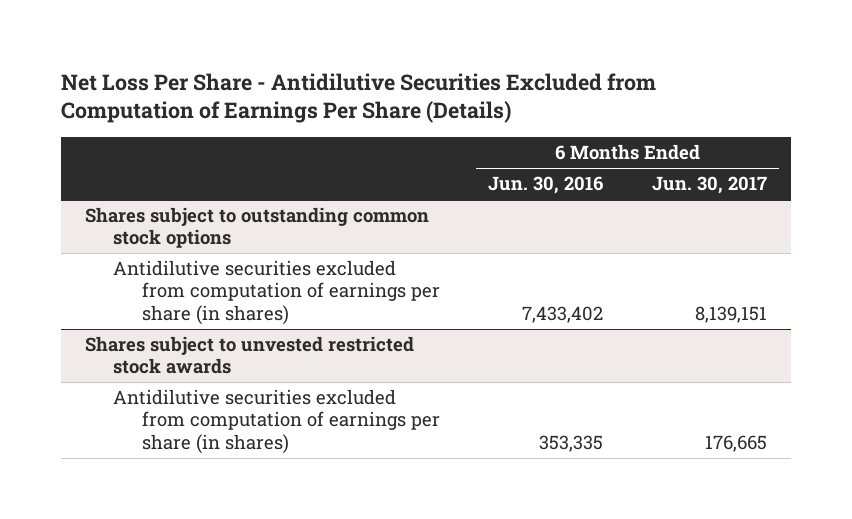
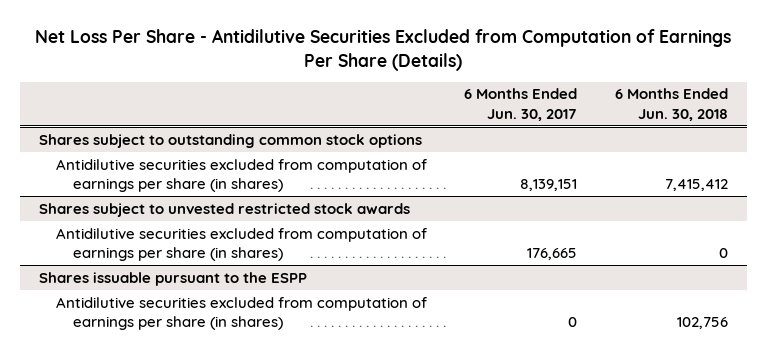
- | 6 Months Ended Jun. 30, 2016 | 6 Months Ended Jun. 30, 2017
+ | 6 Months Ended Jun. 30, 2017 | 6 Months Ended Jun. 30, 2018
+ Shares issuable pursuant to the ESPP
+ Antidilutive securities excluded from computation of earnings per share (in shares) | 0 | 102,756

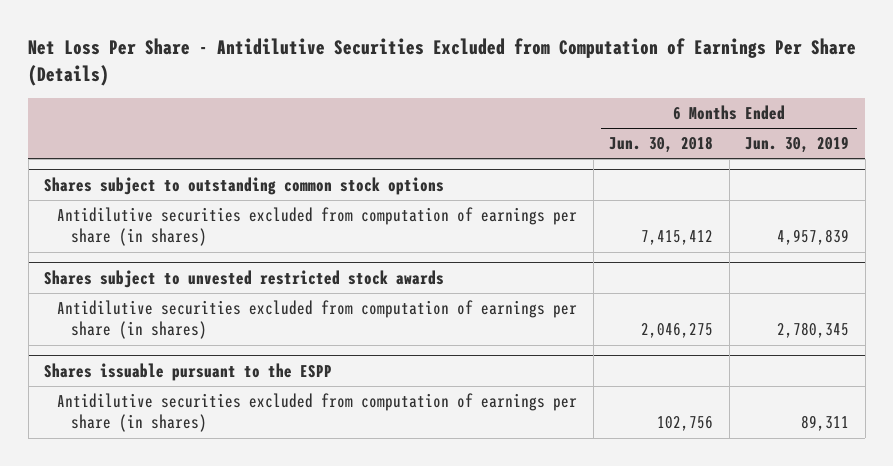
- | 6 Months Ended Jun. 30, 2017 | 6 Months Ended Jun. 30, 2018
+ | 6 Months Ended Jun. 30, 2018 | 6 Months Ended Jun. 30, 2019
@ Shares subject to unvested restricted stock awards
- Antidilutive securities excluded from computation of earnings per share (in shares) | 176,665 | 0
+ Antidilutive securities excluded from computation of earnings per share (in shares) | 2,046,275 | 2,780,345

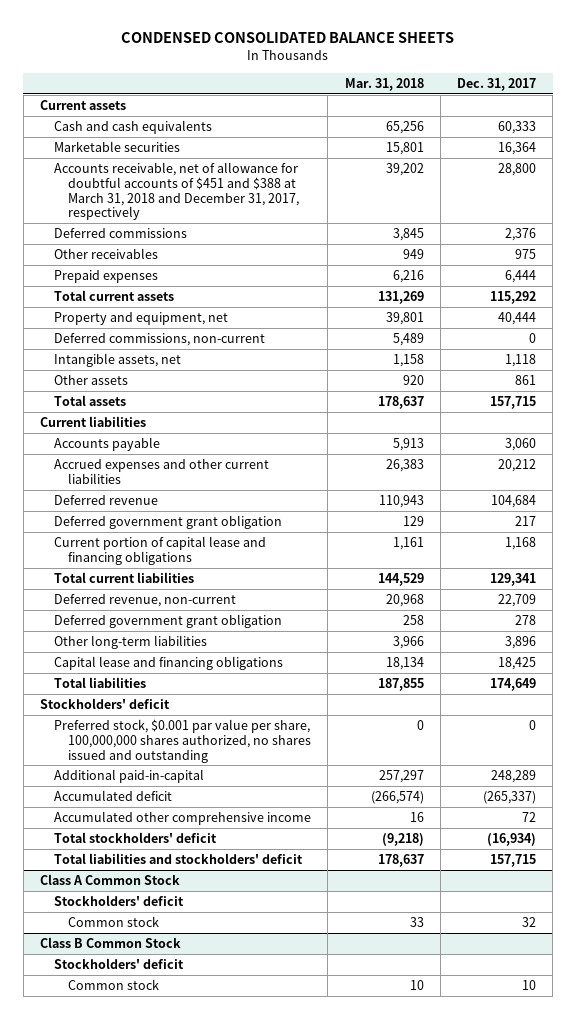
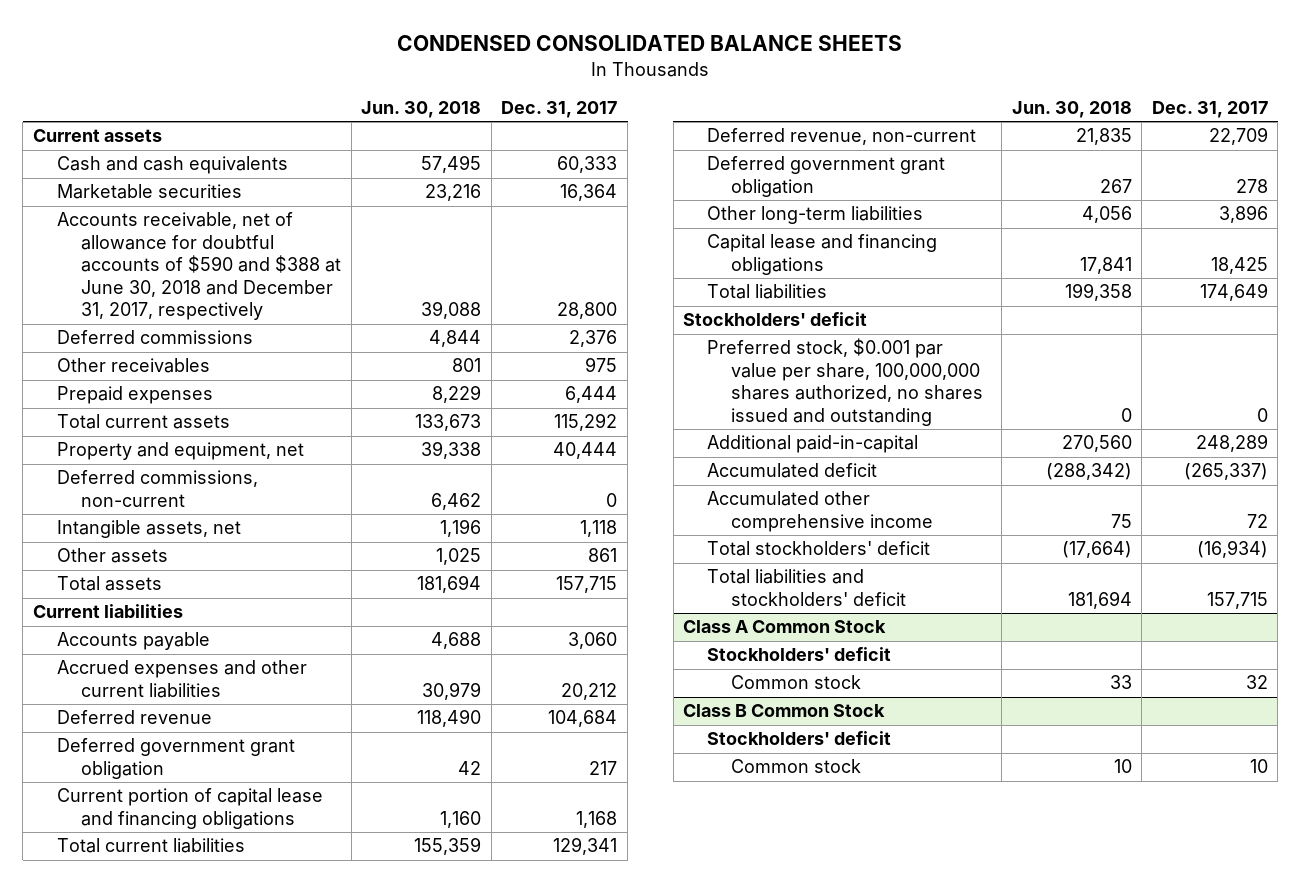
- | Mar. 31, 2018 | Dec. 31, 2017
+ | Jun. 30, 2018 | Dec. 31, 2017
- Accounts receivable, net of allowance for doubtful accounts of $451 and $388 at March 31, 2018 and December 31, 2017, respectively | 39,202 | 28,800
+ Accounts receivable, net of allowance for doubtful accounts of $590 and $388 at June 30, 2018 and December 31, 2017, respectively | 39,088 | 28,800

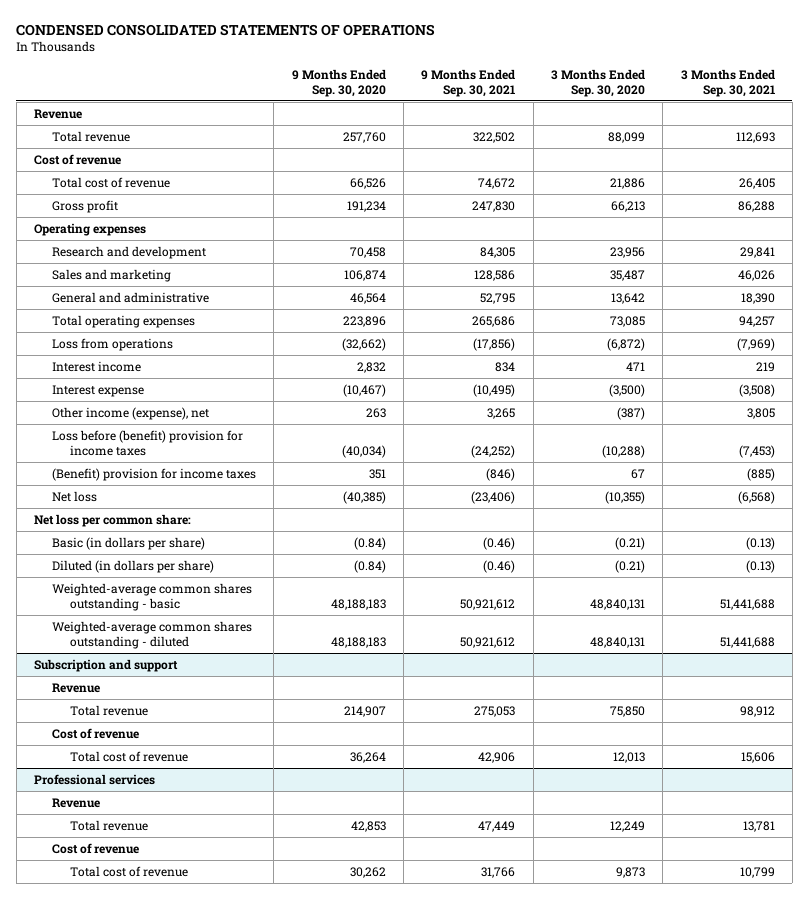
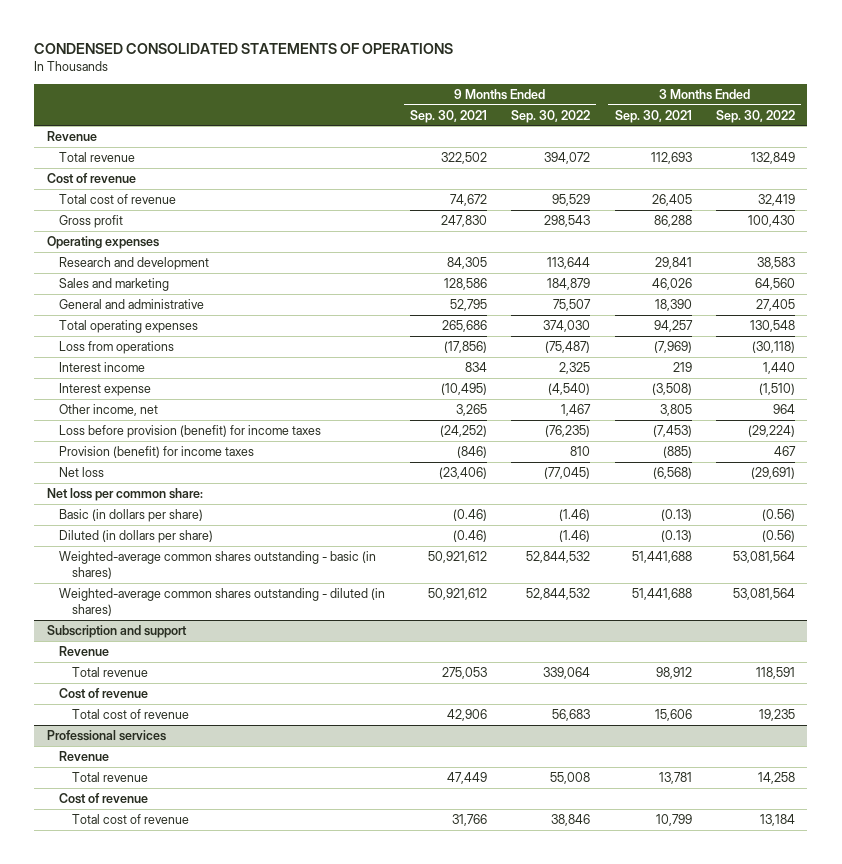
- | 9 Months Ended Sep. 30, 2020 | 9 Months Ended Sep. 30, 2021 | 3 Months Ended Sep. 30, 2020 | 3 Months Ended Sep. 30, 2021
+ | 9 Months Ended Sep. 30, 2021 | 9 Months Ended Sep. 30, 2022 | 3 Months Ended Sep. 30, 2021 | 3 Months Ended Sep. 30, 2022
- Other income (expense), net | 263 | 3,265 | (387) | 3,805
- Loss before (benefit) provision for income taxes | (40,034) | (24,252) | (10,288) | (7,453)
- (Benefit) provision for income taxes | 351 | (846) | 67 | (885)
+ Other income, net | 3,265 | 1,467 | 3,805 | 964
+ Loss before provision (benefit) for income taxes | (24,252) | (76,235) | (7,453) | (29,224)
+ Provision (benefit) for income taxes | (846) | 810 | (885) | 467
- Weighted-average common shares outstanding - basic | 48,188,183 | 50,921,612 | 48,840,131 | 51,441,688
- Weighted-average common shares outstanding - diluted | 48,188,183 | 50,921,612 | 48,840,131 | 51,441,688
+ Weighted-average common shares outstanding - basic (in shares) | 50,921,612 | 52,844,532 | 51,441,688 | 53,081,564
+ Weighted-average common shares outstanding - diluted (in shares) | 50,921,612 | 52,844,532 | 51,441,688 | 53,081,564

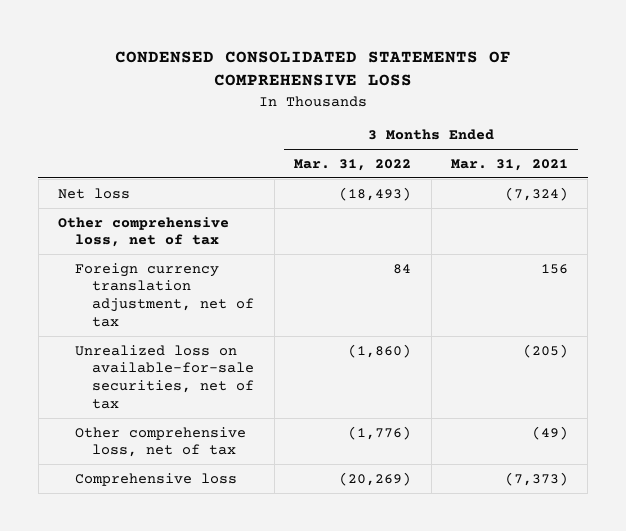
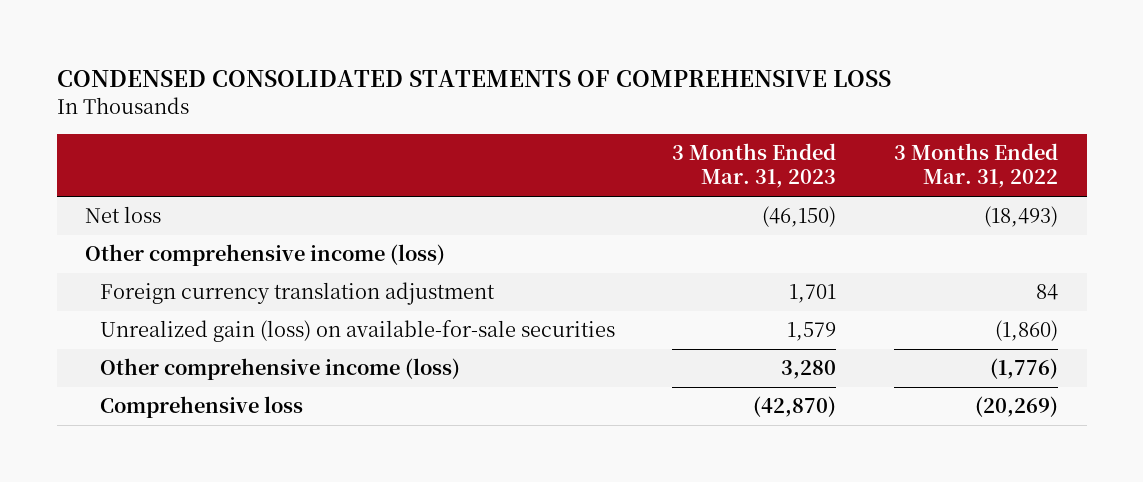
- | 3 Months Ended Mar. 31, 2022 | 3 Months Ended Mar. 31, 2021
+ | 3 Months Ended Mar. 31, 2023 | 3 Months Ended Mar. 31, 2022
- Other comprehensive loss, net of tax
- Foreign currency translation adjustment, net of tax | 84 | 156
- Unrealized loss on available-for-sale securities, net of tax | (1,860) | (205)
- Other comprehensive loss, net of tax | (1,776) | (49)
+ Other comprehensive income (loss)
+ Foreign currency translation adjustment | 1,701 | 84
+ Unrealized gain (loss) on available-for-sale securities | 1,579 | (1,860)
+ Other comprehensive income (loss) | 3,280 | (1,776)

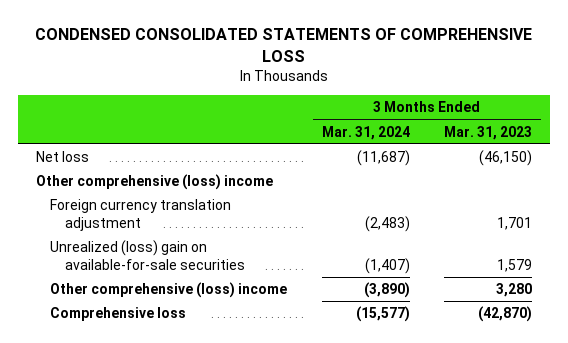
- | 3 Months Ended Mar. 31, 2023 | 3 Months Ended Mar. 31, 2022
+ | 3 Months Ended Mar. 31, 2024 | 3 Months Ended Mar. 31, 2023
- Other comprehensive income (loss)
+ Other comprehensive (loss) income
- Unrealized gain (loss) on available-for-sale securities | 1,579 | (1,860)
- Other comprehensive income (loss) | 3,280 | (1,776)
+ Unrealized (loss) gain on available-for-sale securities | (1,407) | 1,579
+ Other comprehensive (loss) income | (3,890) | 3,280

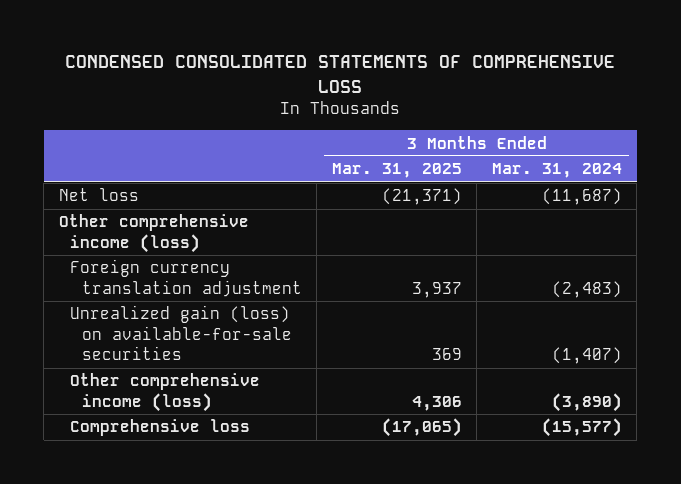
- | 3 Months Ended Mar. 31, 2024 | 3 Months Ended Mar. 31, 2023
+ | 3 Months Ended Mar. 31, 2025 | 3 Months Ended Mar. 31, 2024
- Other comprehensive (loss) income
+ Other comprehensive income (loss)
- Unrealized (loss) gain on available-for-sale securities | (1,407) | 1,579
- Other comprehensive (loss) income | (3,890) | 3,280
+ Unrealized gain (loss) on available-for-sale securities | 369 | (1,407)
+ Other comprehensive income (loss) | 4,306 | (3,890)

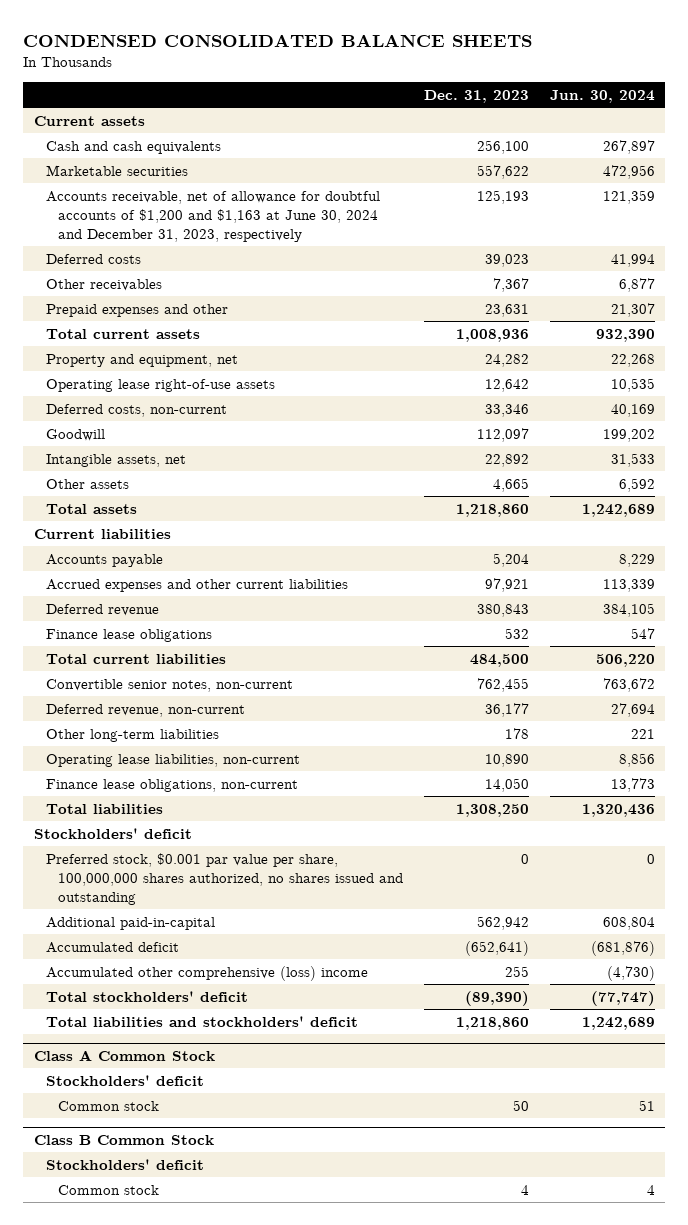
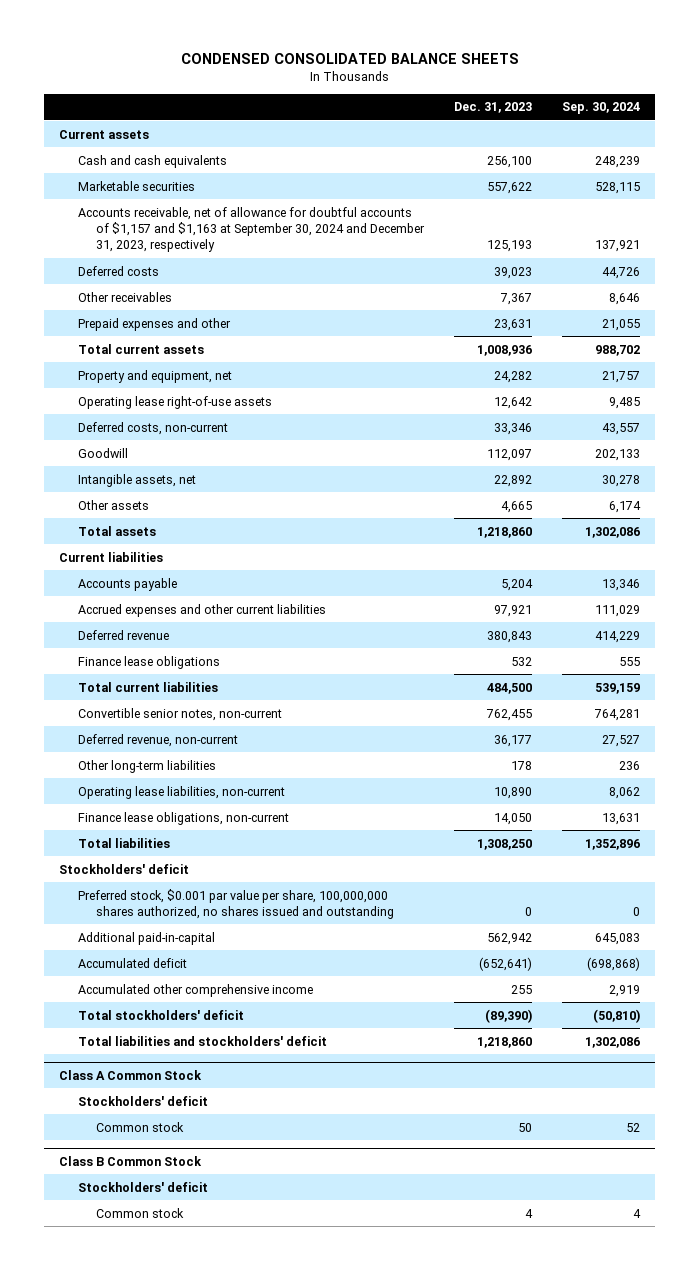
- | Dec. 31, 2023 | Jun. 30, 2024
+ | Dec. 31, 2023 | Sep. 30, 2024
- Accounts receivable, net of allowance for doubtful accounts of $1,200 and $1,163 at June 30, 2024 and December 31, 2023, respectively | 125,193 | 121,359
+ Accounts receivable, net of allowance for doubtful accounts of $1,157 and $1,163 at September 30, 2024 and December 31, 2023, respectively | 125,193 | 137,921
- Accumulated other comprehensive (loss) income | 255 | (4,730)
+ Accumulated other comprehensive income | 255 | 2,919

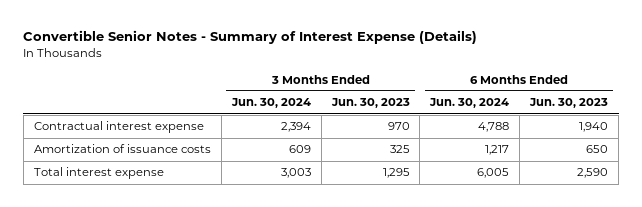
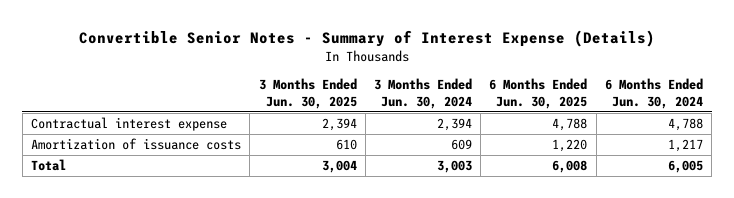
- | 3 Months Ended Jun. 30, 2024 | 3 Months Ended Jun. 30, 2023 | 6 Months Ended Jun. 30, 2024 | 6 Months Ended Jun. 30, 2023
+ | 3 Months Ended Jun. 30, 2025 | 3 Months Ended Jun. 30, 2024 | 6 Months Ended Jun. 30, 2025 | 6 Months Ended Jun. 30, 2024
- Total interest expense | 3,003 | 1,295 | 6,005 | 2,590
+ Total | 3,004 | 3,003 | 6,008 | 6,005

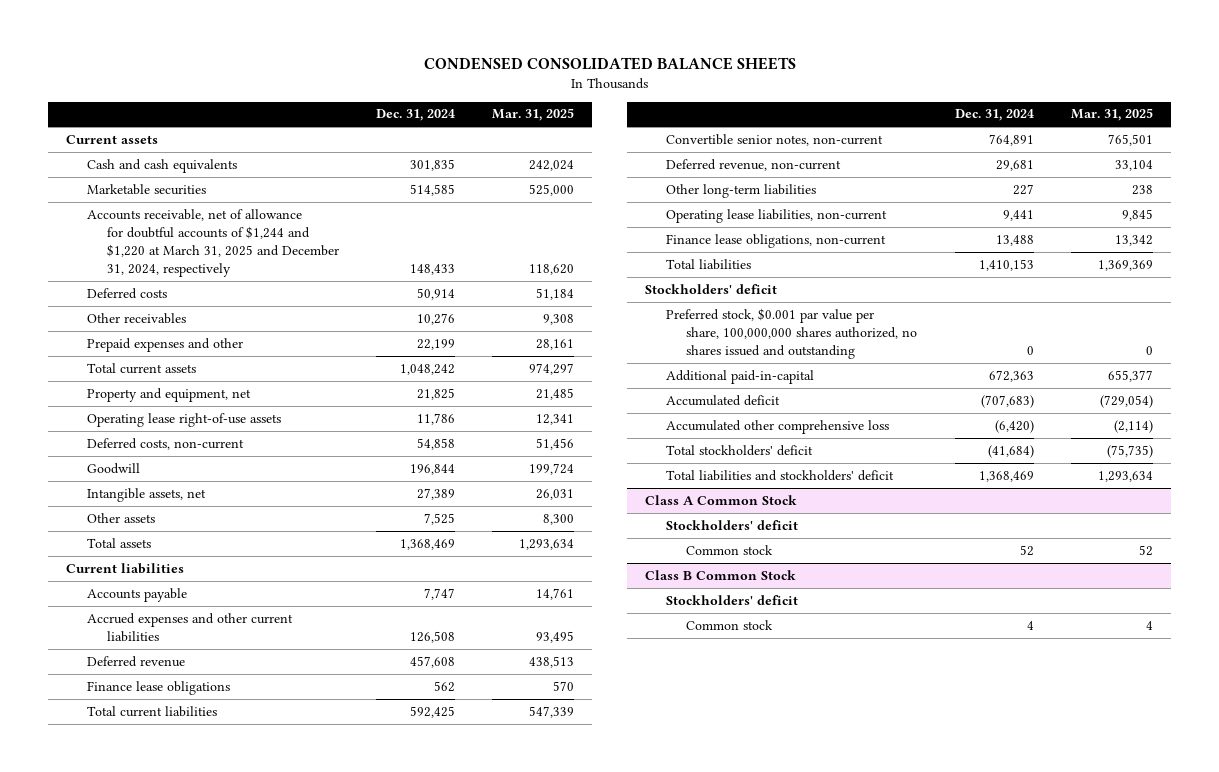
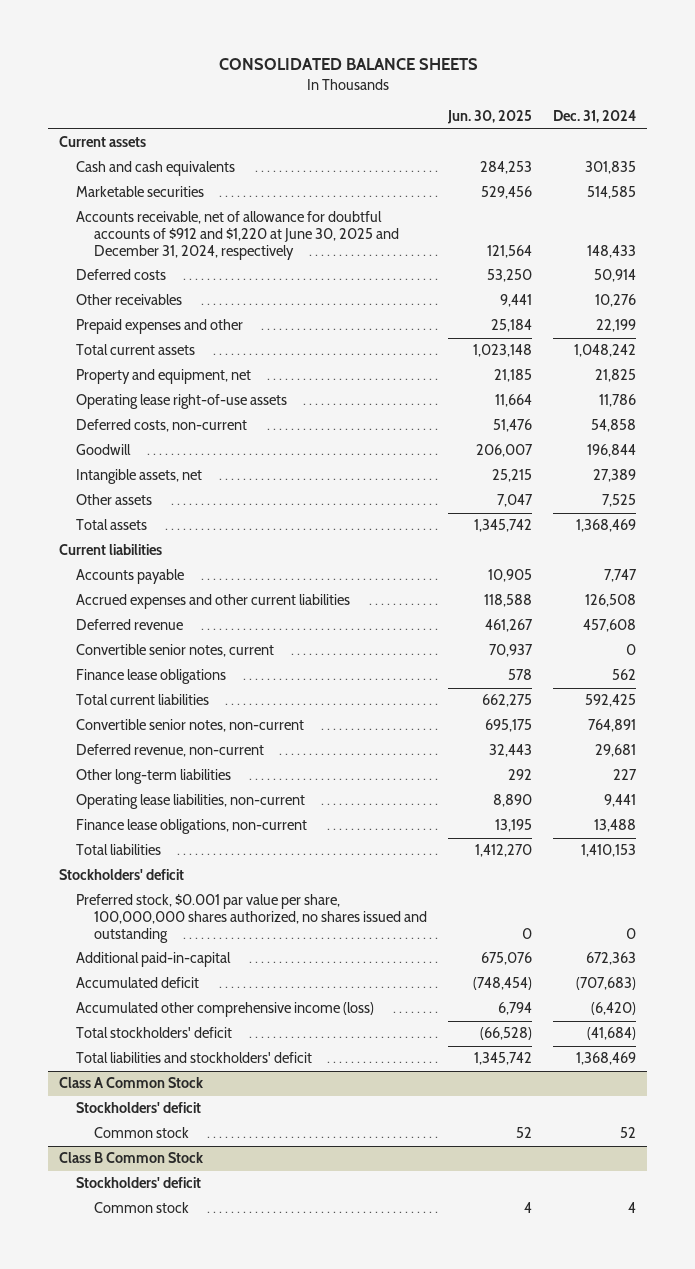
- CONDENSED CONSOLIDATED BALANCE SHEETS
+ CONSOLIDATED BALANCE SHEETS
- | Dec. 31, 2024 | Mar. 31, 2025
+ | Jun. 30, 2025 | Dec. 31, 2024
- Accounts receivable, net of allowance for doubtful accounts of $1,244 and $1,220 at March 31, 2025 and December 31, 2024, respectively | 148,433 | 118,620
+ Accounts receivable, net of allowance for doubtful accounts of $912 and $1,220 at June 30, 2025 and December 31, 2024, respectively | 121,564 | 148,433
+ Convertible senior notes, current | 70,937 | 0
- Accumulated other comprehensive loss | (6,420) | (2,114)
+ Accumulated other comprehensive income (loss) | 6,794 | (6,420)

